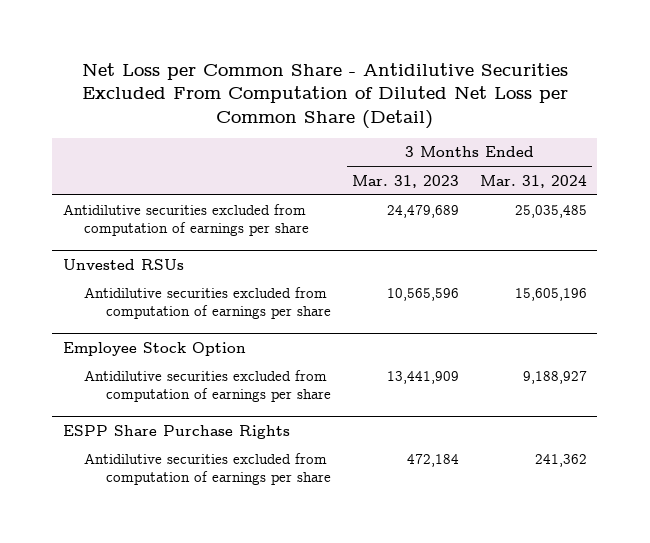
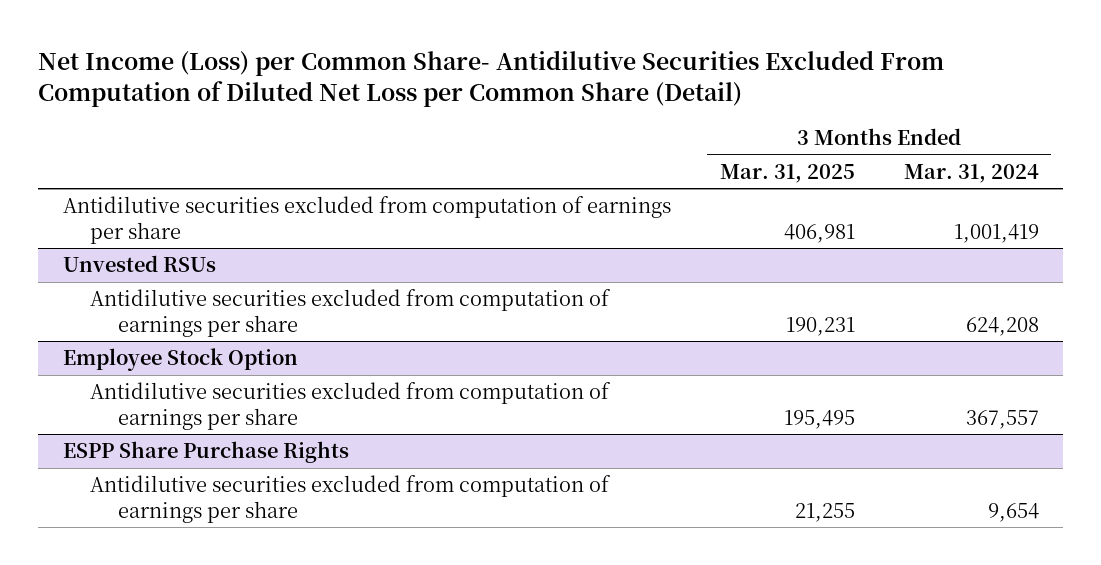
- Net Loss per Common Share - Antidilutive Securities Excluded From Computation of Diluted Net Loss per Common Share (Detail)
+ Net Income (Loss) per Common Share- Antidilutive Securities Excluded From Computation of Diluted Net Loss per Common Share (Detail)
- | 3 Months Ended Mar. 31, 2023 | 3 Months Ended Mar. 31, 2024
+ | 3 Months Ended Mar. 31, 2025 | 3 Months Ended Mar. 31, 2024
- Antidilutive securities excluded from computation of earnings per share | 24,479,689 | 25,035,485
+ Antidilutive securities excluded from computation of earnings per share | 406,981 | 1,001,419
@ Unvested RSUs
- Antidilutive securities excluded from computation of earnings per share | 10,565,596 | 15,605,196
+ Antidilutive securities excluded from computation of earnings per share | 190,231 | 624,208
@ Employee Stock Option
- Antidilutive securities excluded from computation of earnings per share | 13,441,909 | 9,188,927
+ Antidilutive securities excluded from computation of earnings per share | 195,495 | 367,557
@ ESPP Share Purchase Rights
- Antidilutive securities excluded from computation of earnings per share | 472,184 | 241,362
+ Antidilutive securities excluded from computation of earnings per share | 21,255 | 9,654

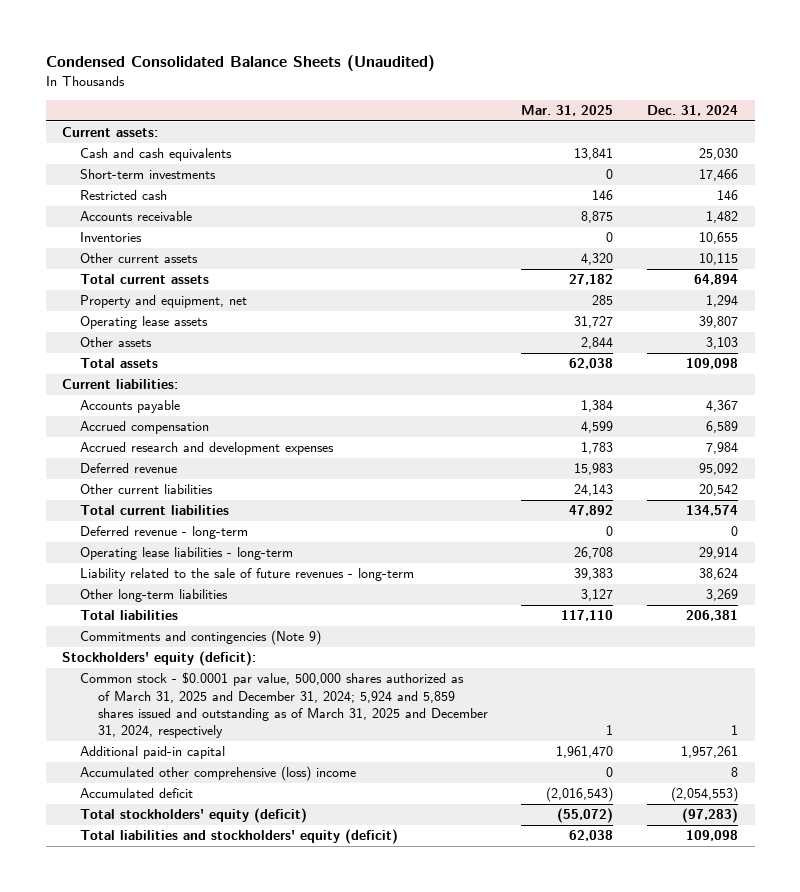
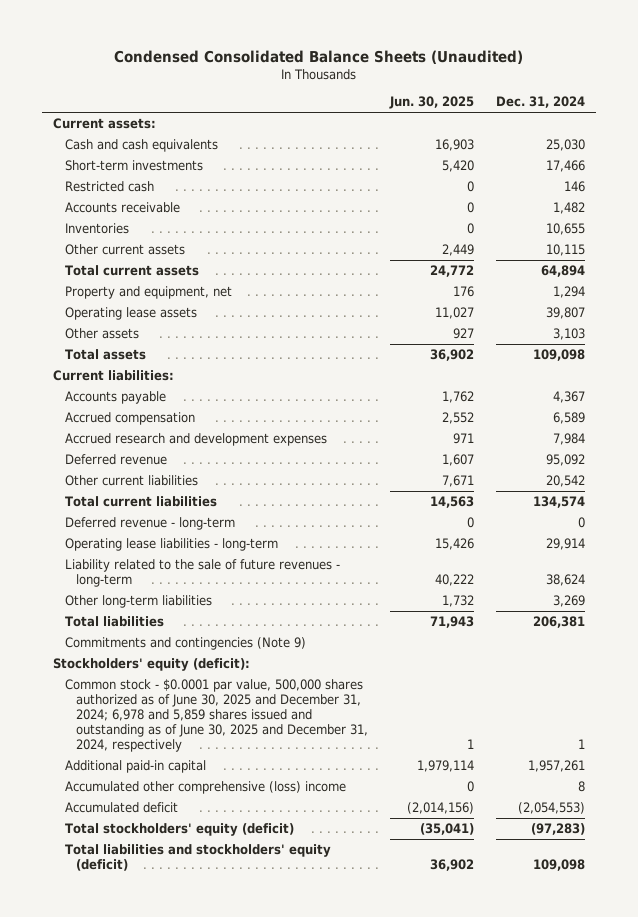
- | Mar. 31, 2025 | Dec. 31, 2024
+ | Jun. 30, 2025 | Dec. 31, 2024
- Common stock - $0.0001 par value, 500,000 shares authorized as of March 31, 2025 and December 31, 2024; 5,924 and 5,859 shares issued and outstanding as of March 31, 2025 and December 31, 2024, respectively | 1 | 1
+ Common stock - $0.0001 par value, 500,000 shares authorized as of June 30, 2025 and December 31, 2024; 6,978 and 5,859 shares issued and outstanding as of June 30, 2025 and December 31, 2024, respectively | 1 | 1

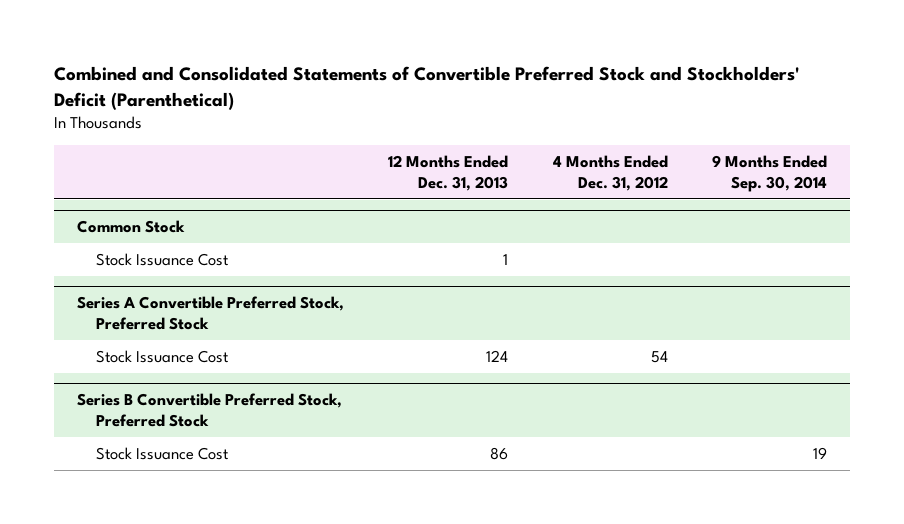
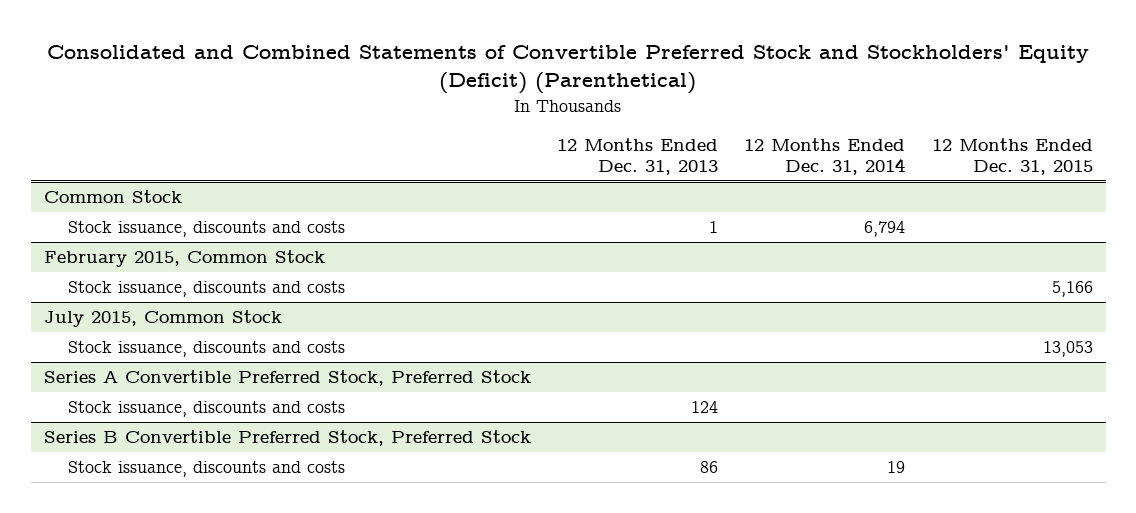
- Combined and Consolidated Statements of Convertible Preferred Stock and Stockholders' Deficit (Parenthetical)
+ Consolidated and Combined Statements of Convertible Preferred Stock and Stockholders' Equity (Deficit) (Parenthetical)
- | 12 Months Ended Dec. 31, 2013 | 4 Months Ended Dec. 31, 2012 | 9 Months Ended Sep. 30, 2014
+ | 12 Months Ended Dec. 31, 2013 | 12 Months Ended Dec. 31, 2014 | 12 Months Ended Dec. 31, 2015
@ Common Stock
- Stock Issuance Cost | 1 | |
+ Stock issuance, discounts and costs | 1 | 6,794 |
+ February 2015, Common Stock
+ Stock issuance, discounts and costs | | | 5,166
+ July 2015, Common Stock
+ Stock issuance, discounts and costs | | | 13,053
@ Series A Convertible Preferred Stock, Preferred Stock
- Stock Issuance Cost | 124 | 54 |
+ Stock issuance, discounts and costs | 124 | |
@ Series B Convertible Preferred Stock, Preferred Stock
- Stock Issuance Cost | 86 | | 19
+ Stock issuance, discounts and costs | 86 | 19 |

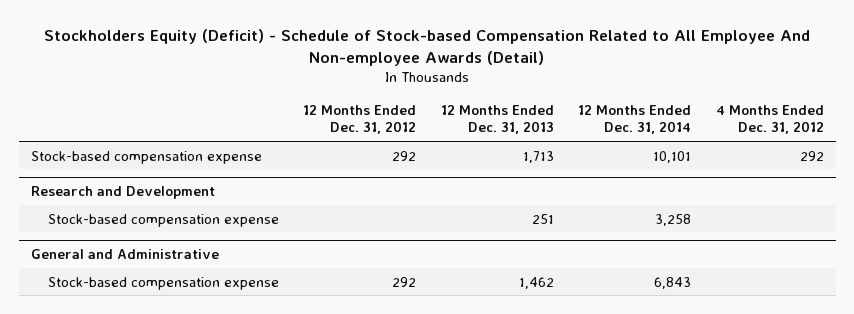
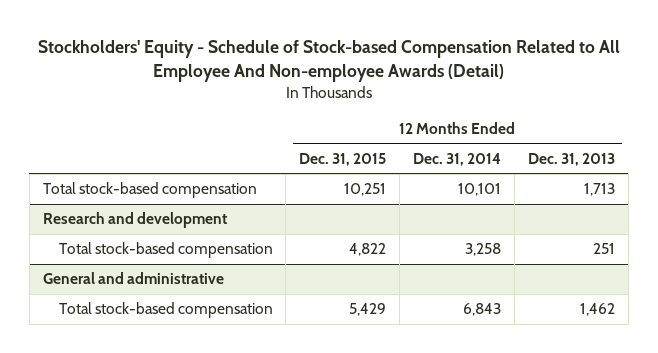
- Stockholders Equity (Deficit) - Schedule of Stock-based Compensation Related to All Employee And Non-employee Awards (Detail)
+ Stockholders' Equity - Schedule of Stock-based Compensation Related to All Employee And Non-employee Awards (Detail)
- | 12 Months Ended Dec. 31, 2012 | 12 Months Ended Dec. 31, 2013 | 12 Months Ended Dec. 31, 2014 | 4 Months Ended Dec. 31, 2012
+ | 12 Months Ended Dec. 31, 2015 | 12 Months Ended Dec. 31, 2014 | 12 Months Ended Dec. 31, 2013
- Stock-based compensation expense | 292 | 1,713 | 10,101 | 292
- Research and Development
- Stock-based compensation expense | | 251 | 3,258 |
- General and Administrative
- Stock-based compensation expense | 292 | 1,462 | 6,843 |
+ Total stock-based compensation | 10,251 | 10,101 | 1,713
+ Research and development
+ Total stock-based compensation | 4,822 | 3,258 | 251
+ General and administrative
+ Total stock-based compensation | 5,429 | 6,843 | 1,462

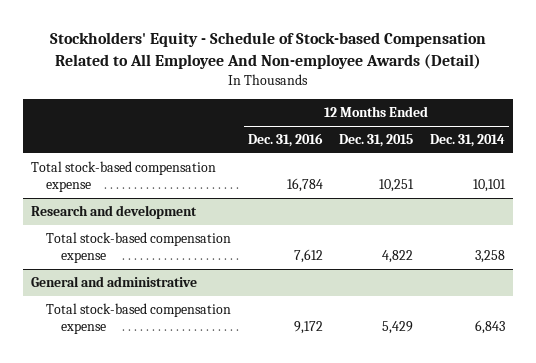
- | 12 Months Ended Dec. 31, 2015 | 12 Months Ended Dec. 31, 2014 | 12 Months Ended Dec. 31, 2013
+ | 12 Months Ended Dec. 31, 2016 | 12 Months Ended Dec. 31, 2015 | 12 Months Ended Dec. 31, 2014
- Total stock-based compensation | 10,251 | 10,101 | 1,713
+ Total stock-based compensation expense | 16,784 | 10,251 | 10,101
@ Research and development
- Total stock-based compensation | 4,822 | 3,258 | 251
+ Total stock-based compensation expense | 7,612 | 4,822 | 3,258
@ General and administrative
- Total stock-based compensation | 5,429 | 6,843 | 1,462
+ Total stock-based compensation expense | 9,172 | 5,429 | 6,843

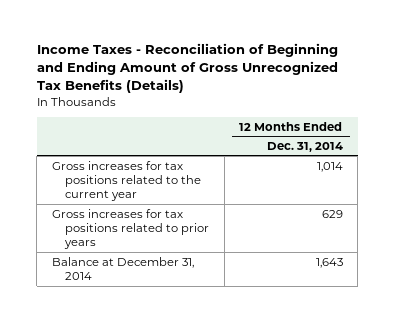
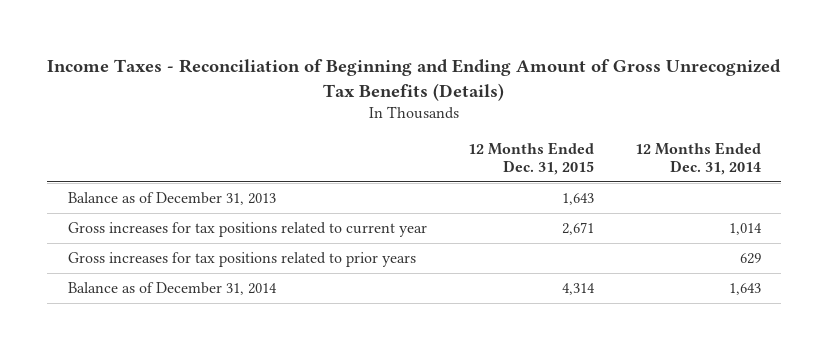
- | 12 Months Ended Dec. 31, 2014
+ | 12 Months Ended Dec. 31, 2015 | 12 Months Ended Dec. 31, 2014
- Gross increases for tax positions related to the current year | 1,014
+ Balance as of December 31, 2013 | 1,643 |
+ Gross increases for tax positions related to current year | 2,671 | 1,014
- Balance at December 31, 2014 | 1,643
+ Balance as of December 31, 2014 | 4,314 | 1,643

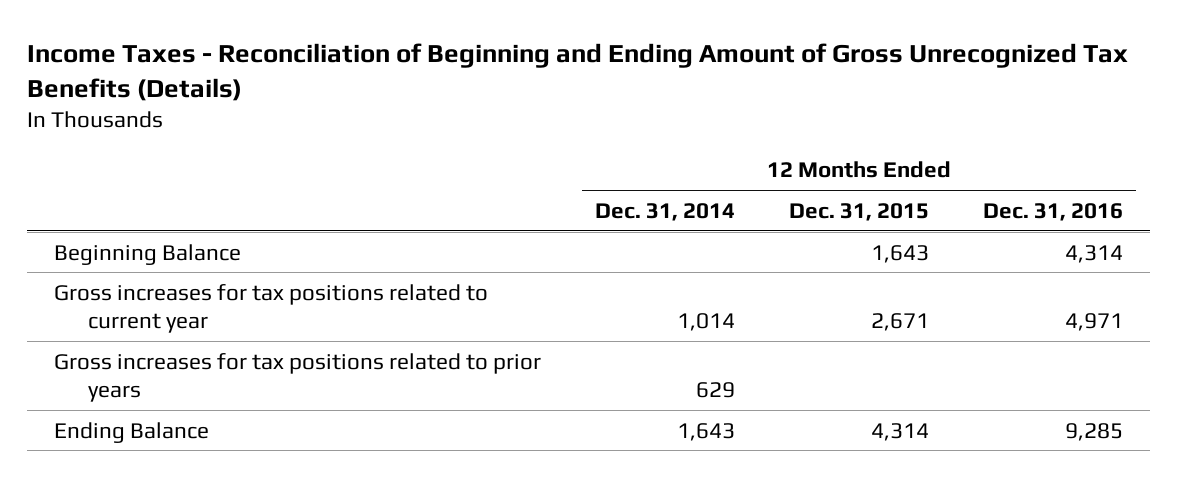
- | 12 Months Ended Dec. 31, 2015 | 12 Months Ended Dec. 31, 2014
+ | 12 Months Ended Dec. 31, 2014 | 12 Months Ended Dec. 31, 2015 | 12 Months Ended Dec. 31, 2016
- Balance as of December 31, 2013 | 1,643 |
+ Beginning Balance | | 1,643 | 4,314
- Balance as of December 31, 2014 | 4,314 | 1,643
+ Ending Balance | 1,643 | 4,314 | 9,285

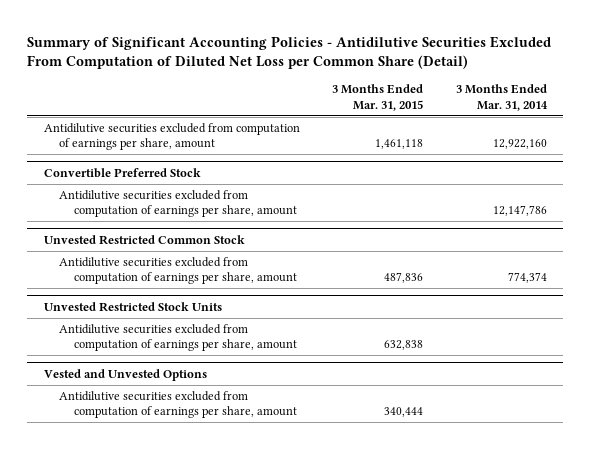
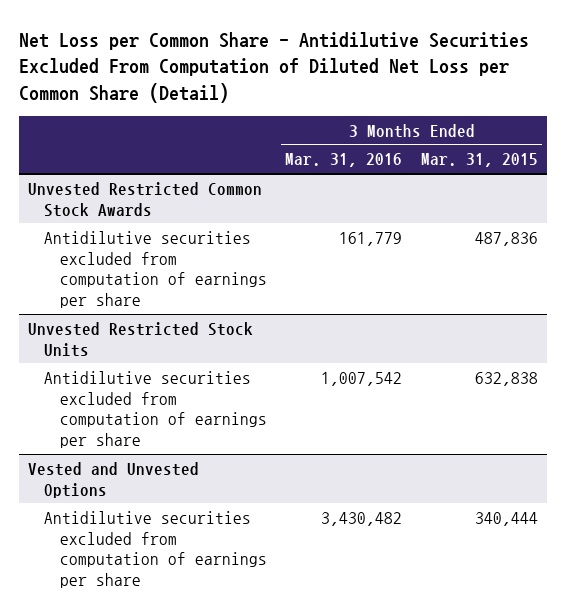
- Summary of Significant Accounting Policies - Antidilutive Securities Excluded From Computation of Diluted Net Loss per Common Share (Detail)
+ Net Loss per Common Share - Antidilutive Securities Excluded From Computation of Diluted Net Loss per Common Share (Detail)
- | 3 Months Ended Mar. 31, 2015 | 3 Months Ended Mar. 31, 2014
+ | 3 Months Ended Mar. 31, 2016 | 3 Months Ended Mar. 31, 2015
- Antidilutive securities excluded from computation of earnings per share, amount | 1,461,118 | 12,922,160
- Convertible Preferred Stock
- Antidilutive securities excluded from computation of earnings per share, amount | | 12,147,786
- Unvested Restricted Common Stock
- Antidilutive securities excluded from computation of earnings per share, amount | 487,836 | 774,374
+ Unvested Restricted Common Stock Awards
+ Antidilutive securities excluded from computation of earnings per share | 161,779 | 487,836
@ Unvested Restricted Stock Units
- Antidilutive securities excluded from computation of earnings per share, amount | 632,838 |
+ Antidilutive securities excluded from computation of earnings per share | 1,007,542 | 632,838
@ Vested and Unvested Options
- Antidilutive securities excluded from computation of earnings per share, amount | 340,444 |
+ Antidilutive securities excluded from computation of earnings per share | 3,430,482 | 340,444

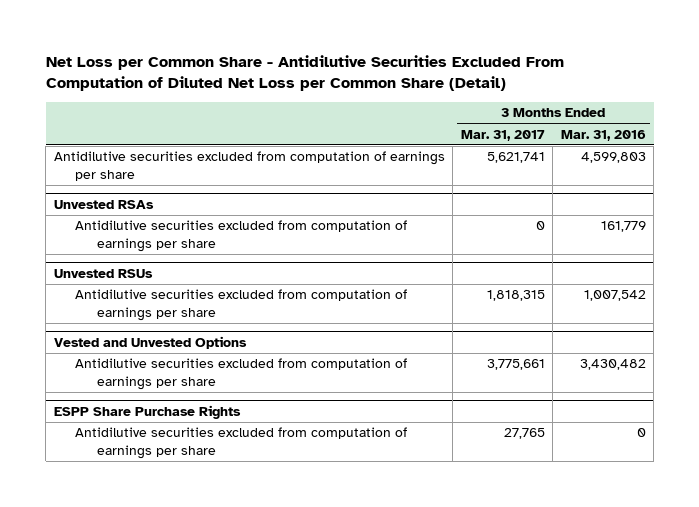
- | 3 Months Ended Mar. 31, 2016 | 3 Months Ended Mar. 31, 2015
+ | 3 Months Ended Mar. 31, 2017 | 3 Months Ended Mar. 31, 2016
- Unvested Restricted Common Stock Awards
+ Antidilutive securities excluded from computation of earnings per share | 5,621,741 | 4,599,803
+ Unvested RSAs
- Unvested Restricted Stock Units
+ Unvested RSUs
+ ESPP Share Purchase Rights
+ Antidilutive securities excluded from computation of earnings per share | 27,765 | 0

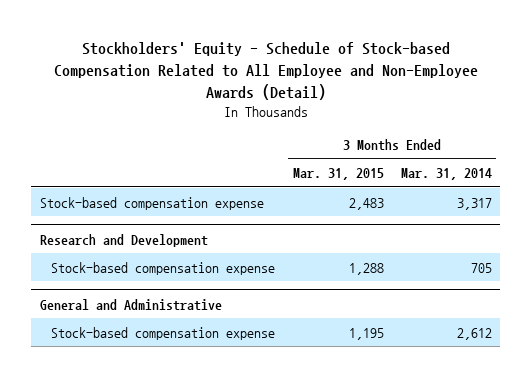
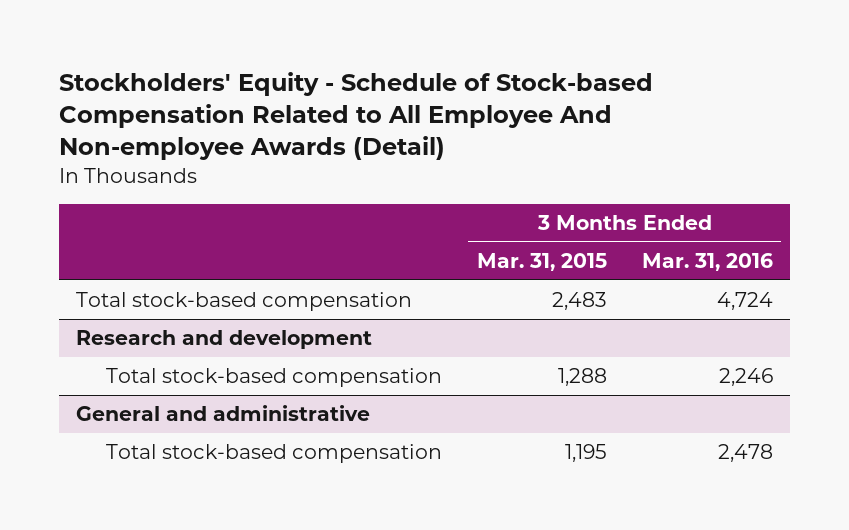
- Stockholders' Equity - Schedule of Stock-based Compensation Related to All Employee and Non-Employee Awards (Detail)
+ Stockholders' Equity - Schedule of Stock-based Compensation Related to All Employee And Non-employee Awards (Detail)
- | 3 Months Ended Mar. 31, 2015 | 3 Months Ended Mar. 31, 2014
+ | 3 Months Ended Mar. 31, 2015 | 3 Months Ended Mar. 31, 2016
- Stock-based compensation expense | 2,483 | 3,317
- Research and Development
- Stock-based compensation expense | 1,288 | 705
- General and Administrative
- Stock-based compensation expense | 1,195 | 2,612
+ Total stock-based compensation | 2,483 | 4,724
+ Research and development
+ Total stock-based compensation | 1,288 | 2,246
+ General and administrative
+ Total stock-based compensation | 1,195 | 2,478

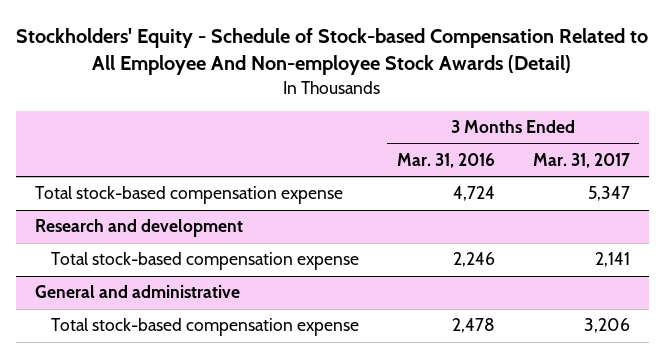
- Stockholders' Equity - Schedule of Stock-based Compensation Related to All Employee And Non-employee Awards (Detail)
+ Stockholders' Equity - Schedule of Stock-based Compensation Related to All Employee And Non-employee Stock Awards (Detail)
- | 3 Months Ended Mar. 31, 2015 | 3 Months Ended Mar. 31, 2016
+ | 3 Months Ended Mar. 31, 2016 | 3 Months Ended Mar. 31, 2017
- Total stock-based compensation | 2,483 | 4,724
+ Total stock-based compensation expense | 4,724 | 5,347
@ Research and development
- Total stock-based compensation | 1,288 | 2,246
+ Total stock-based compensation expense | 2,246 | 2,141
@ General and administrative
- Total stock-based compensation | 1,195 | 2,478
+ Total stock-based compensation expense | 2,478 | 3,206

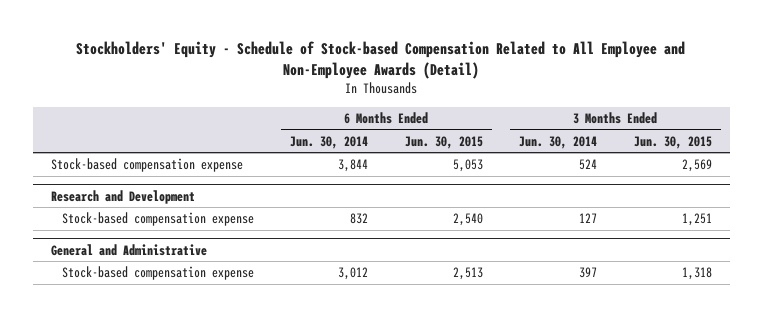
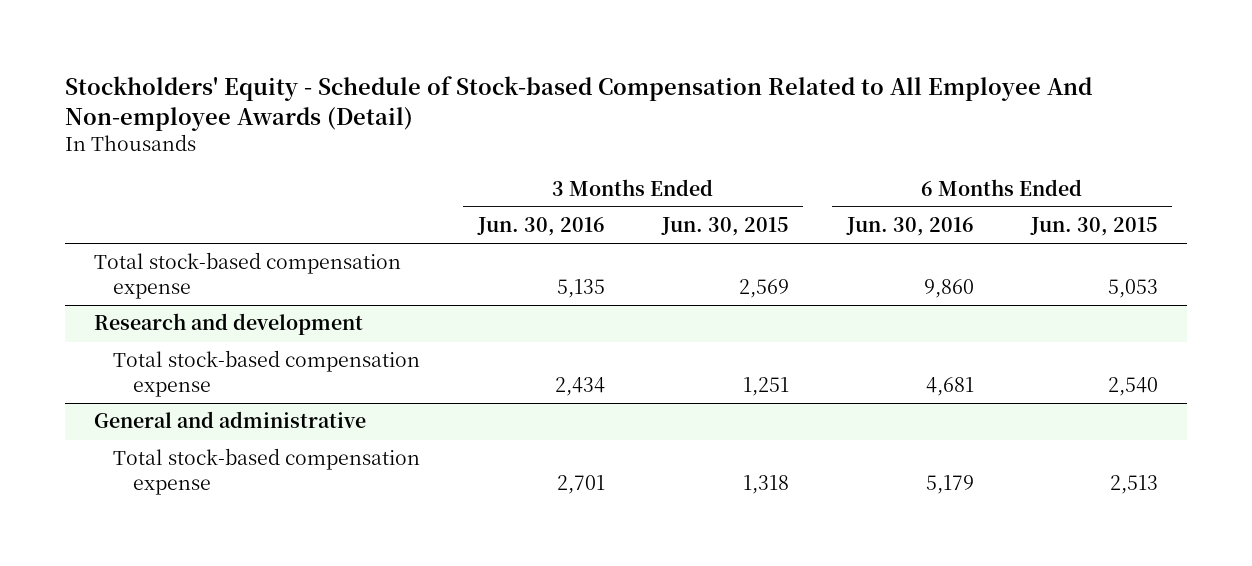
- Stockholders' Equity - Schedule of Stock-based Compensation Related to All Employee and Non-Employee Awards (Detail)
+ Stockholders' Equity - Schedule of Stock-based Compensation Related to All Employee And Non-employee Awards (Detail)
- | 6 Months Ended Jun. 30, 2014 | 6 Months Ended Jun. 30, 2015 | 3 Months Ended Jun. 30, 2014 | 3 Months Ended Jun. 30, 2015
+ | 3 Months Ended Jun. 30, 2016 | 3 Months Ended Jun. 30, 2015 | 6 Months Ended Jun. 30, 2016 | 6 Months Ended Jun. 30, 2015
- Stock-based compensation expense | 3,844 | 5,053 | 524 | 2,569
- Research and Development
- Stock-based compensation expense | 832 | 2,540 | 127 | 1,251
- General and Administrative
- Stock-based compensation expense | 3,012 | 2,513 | 397 | 1,318
+ Total stock-based compensation expense | 5,135 | 2,569 | 9,860 | 5,053
+ Research and development
+ Total stock-based compensation expense | 2,434 | 1,251 | 4,681 | 2,540
+ General and administrative
+ Total stock-based compensation expense | 2,701 | 1,318 | 5,179 | 2,513

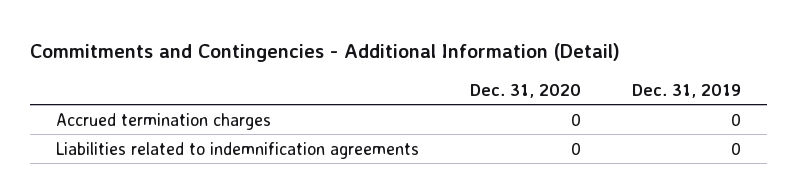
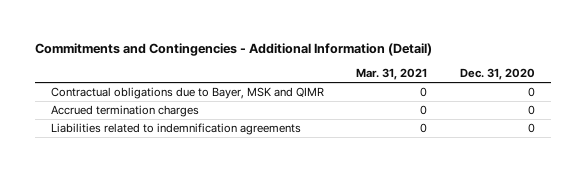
- | Dec. 31, 2020 | Dec. 31, 2019
+ | Mar. 31, 2021 | Dec. 31, 2020
+ Contractual obligations due to Bayer, MSK and QIMR | 0 | 0

